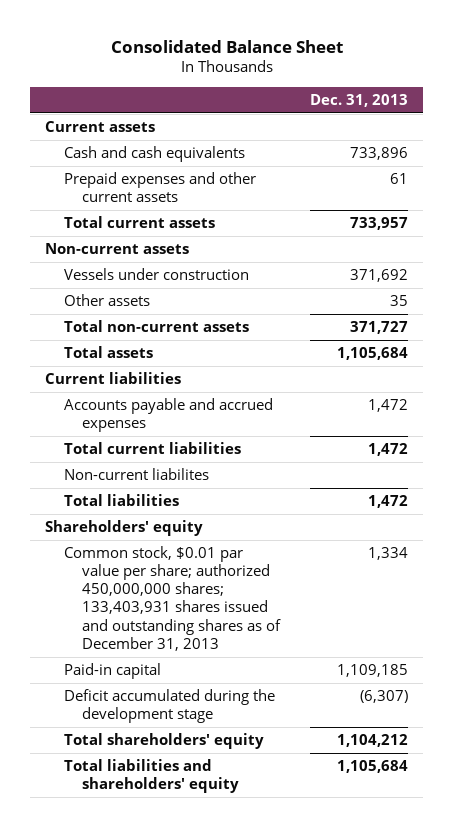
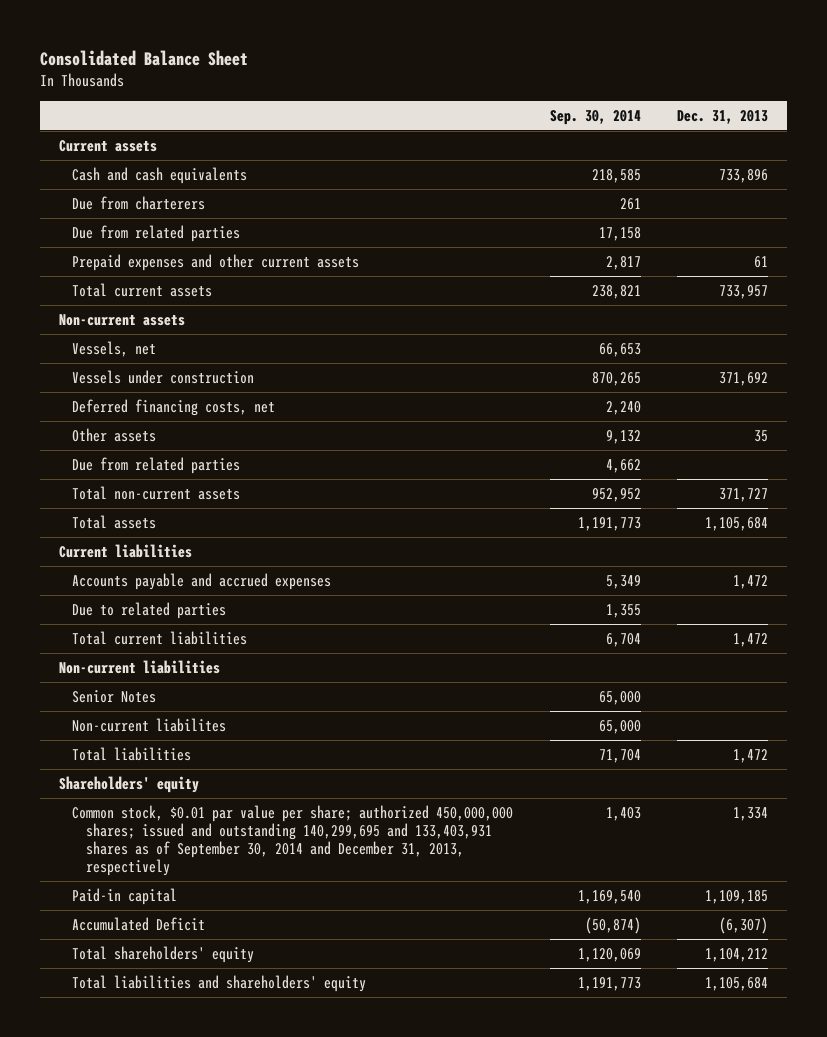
- | Dec. 31, 2013
+ | Sep. 30, 2014 | Dec. 31, 2013
+ Due from charterers | 261 |
+ Due from related parties | 17,158 |
+ Vessels, net | 66,653 |
+ Deferred financing costs, net | 2,240 |
+ Due from related parties | 4,662 |
+ Due to related parties | 1,355 |
+ Non-current liabilities
+ Senior Notes | 65,000 |
- Common stock, $0.01 par value per share; authorized 450,000,000 shares; 133,403,931 shares issued and outstanding shares as of December 31, 2013 | 1,334
+ Common stock, $0.01 par value per share; authorized 450,000,000 shares; issued and outstanding 140,299,695 and 133,403,931 shares as of September 30, 2014 and December 31, 2013, respectively | 1,403 | 1,334
- Deficit accumulated during the development stage | (6,307)
+ Accumulated Deficit | (50,874) | (6,307)

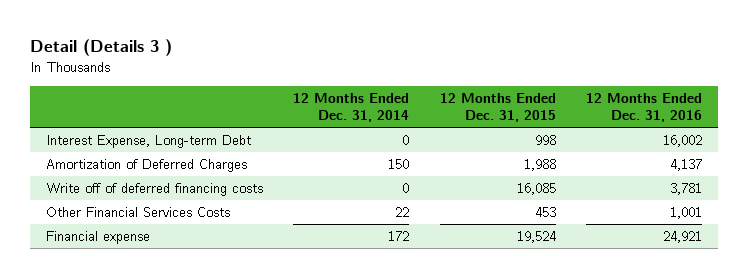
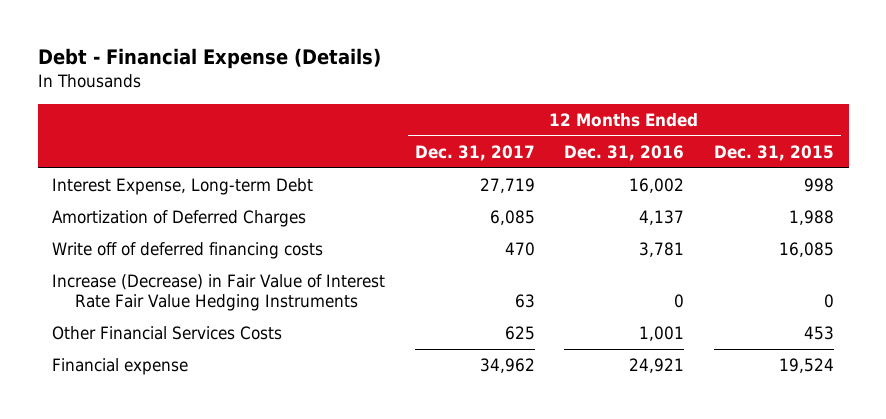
- Detail (Details 3 )
+ Debt - Financial Expense (Details)
- | 12 Months Ended Dec. 31, 2014 | 12 Months Ended Dec. 31, 2015 | 12 Months Ended Dec. 31, 2016
+ | 12 Months Ended Dec. 31, 2017 | 12 Months Ended Dec. 31, 2016 | 12 Months Ended Dec. 31, 2015
+ Increase (Decrease) in Fair Value of Interest Rate Fair Value Hedging Instruments | 63 | 0 | 0

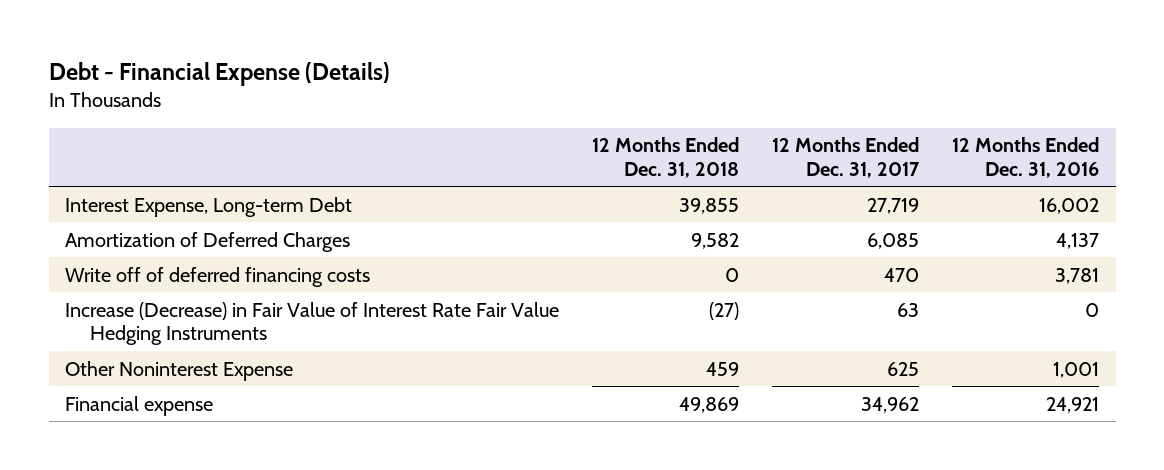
- | 12 Months Ended Dec. 31, 2017 | 12 Months Ended Dec. 31, 2016 | 12 Months Ended Dec. 31, 2015
+ | 12 Months Ended Dec. 31, 2018 | 12 Months Ended Dec. 31, 2017 | 12 Months Ended Dec. 31, 2016
- Other Financial Services Costs | 625 | 1,001 | 453
+ Other Noninterest Expense | 459 | 625 | 1,001

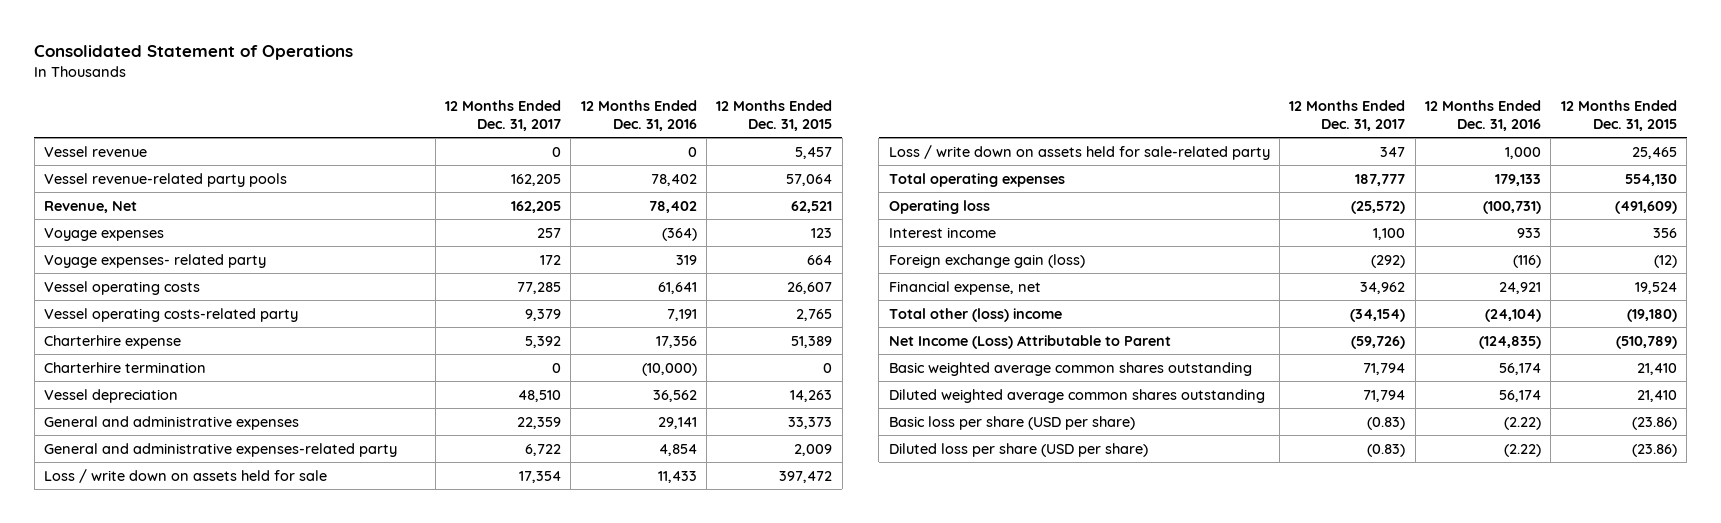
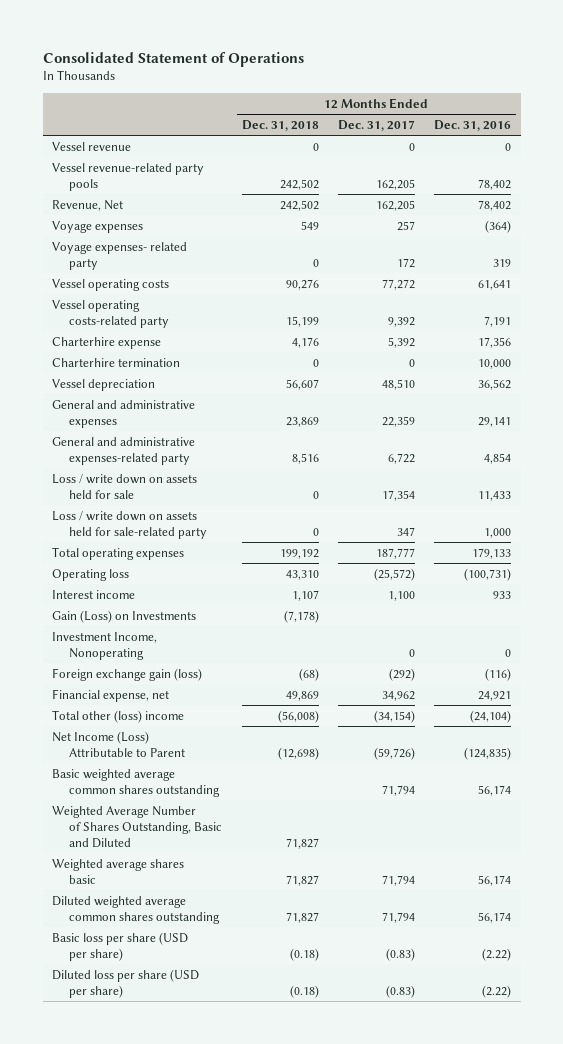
- | 12 Months Ended Dec. 31, 2017 | 12 Months Ended Dec. 31, 2016 | 12 Months Ended Dec. 31, 2015
+ | 12 Months Ended Dec. 31, 2018 | 12 Months Ended Dec. 31, 2017 | 12 Months Ended Dec. 31, 2016
- Vessel operating costs | 77,285 | 61,641 | 26,607
- Vessel operating costs-related party | 9,379 | 7,191 | 2,765
+ Vessel operating costs | 90,276 | 77,272 | 61,641
+ Vessel operating costs-related party | 15,199 | 9,392 | 7,191
- Charterhire termination | 0 | (10,000) | 0
+ Charterhire termination | 0 | 0 | 10,000
+ Gain (Loss) on Investments | (7,178) | |
+ Investment Income, Nonoperating | | 0 | 0
+ Weighted Average Number of Shares Outstanding, Basic and Diluted | 71,827 | |
+ Weighted average shares basic | 71,827 | 71,794 | 56,174

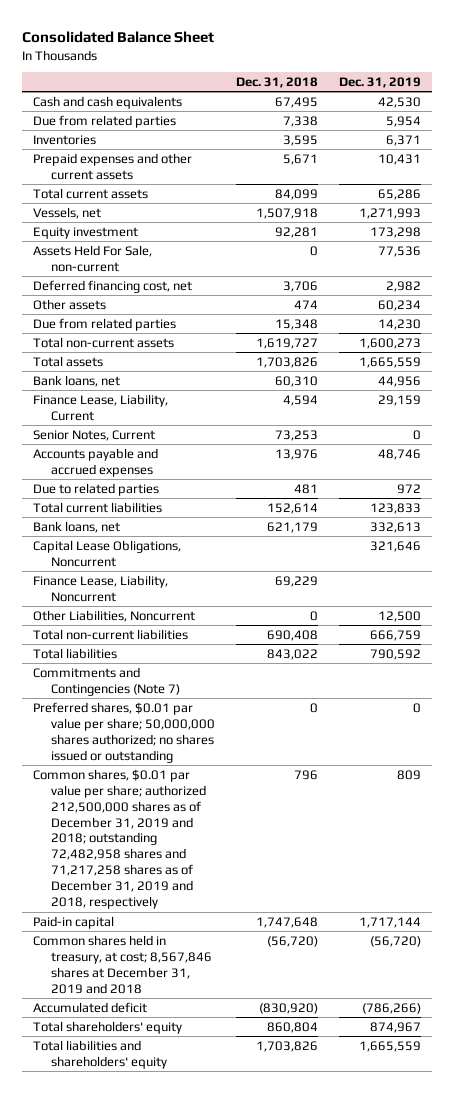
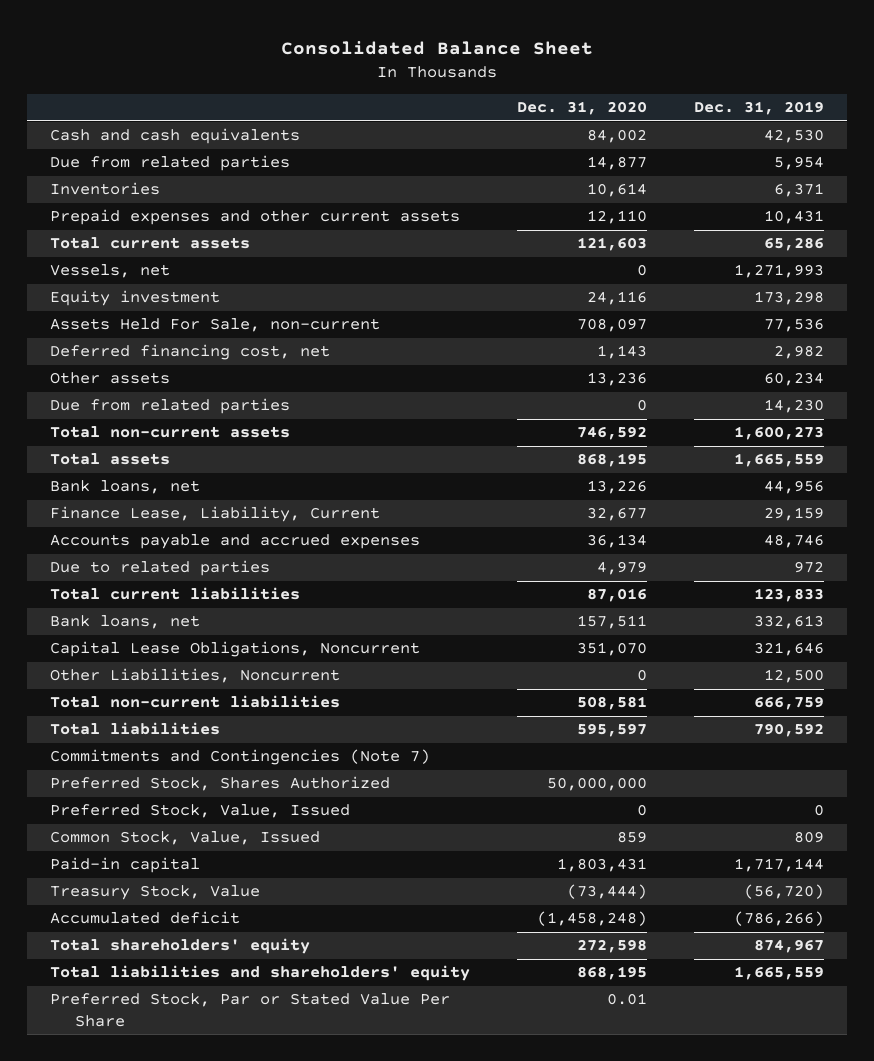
- | Dec. 31, 2018 | Dec. 31, 2019
+ | Dec. 31, 2020 | Dec. 31, 2019
- Senior Notes, Current | 73,253 | 0
- Finance Lease, Liability, Noncurrent | 69,229 |
- Preferred shares, $0.01 par value per share; 50,000,000 shares authorized; no shares issued or outstanding | 0 | 0
- Common shares, $0.01 par value per share; authorized 212,500,000 shares as of December 31, 2019 and 2018; outstanding 72,482,958 shares and 71,217,258 shares as of December 31, 2019 and 2018, respectively | 796 | 809
+ Preferred Stock, Shares Authorized | 50,000,000 |
+ Preferred Stock, Value, Issued | 0 | 0
+ Common Stock, Value, Issued | 859 | 809
- Common shares held in treasury, at cost; 8,567,846 shares at December 31, 2019 and 2018 | (56,720) | (56,720)
+ Treasury Stock, Value | (73,444) | (56,720)
+ Preferred Stock, Par or Stated Value Per Share | 0.01 |

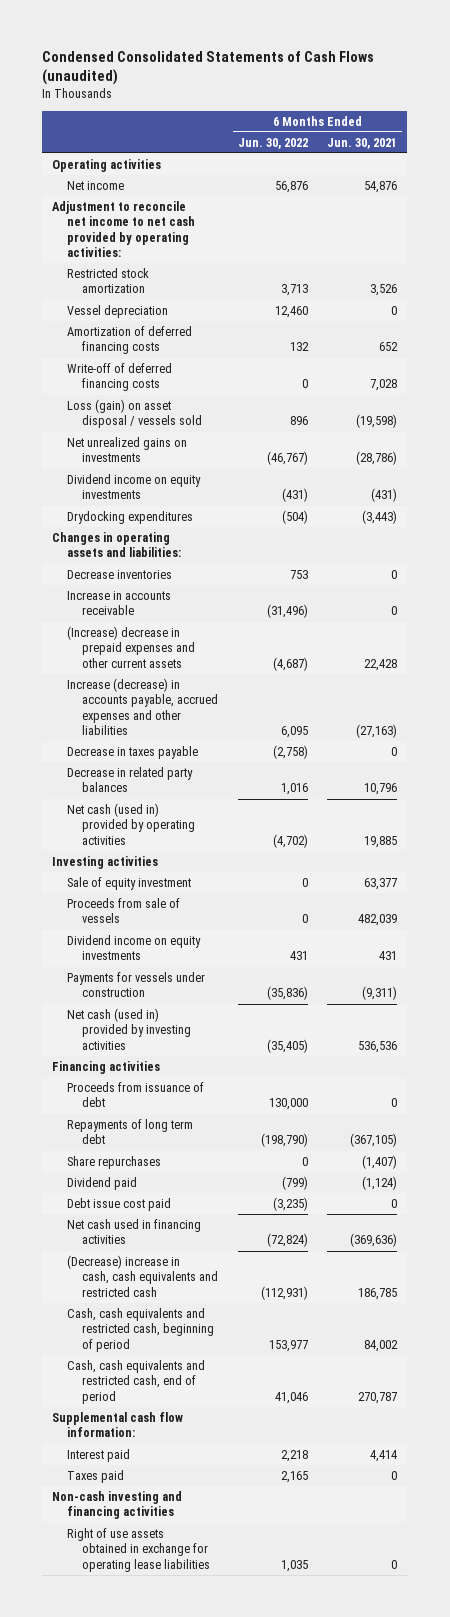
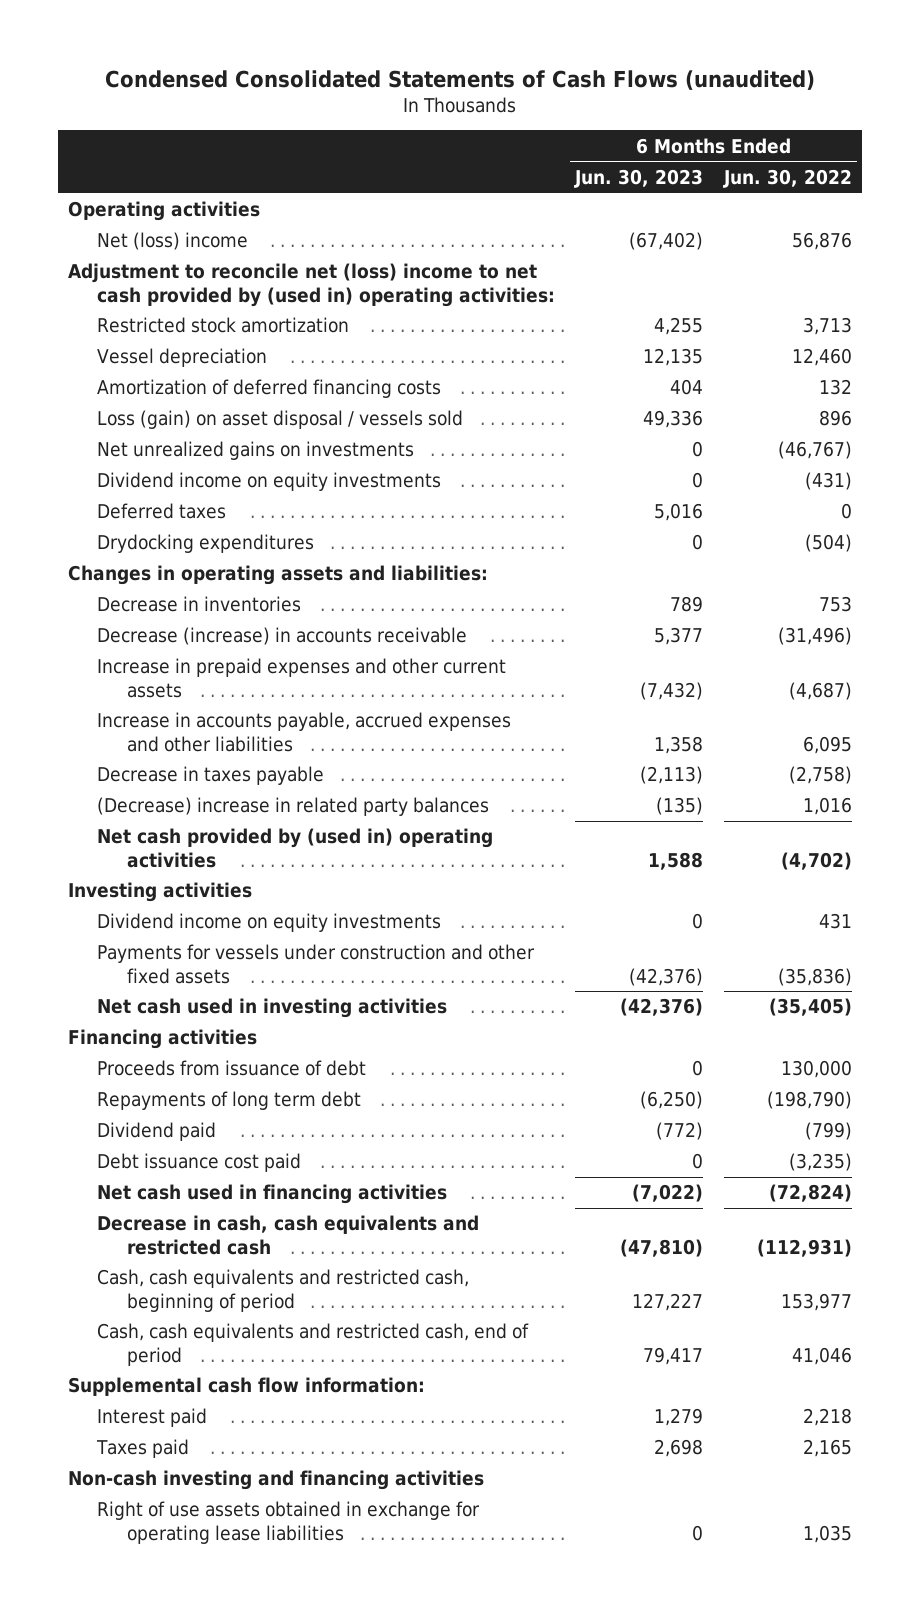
- | 6 Months Ended Jun. 30, 2022 | 6 Months Ended Jun. 30, 2021
+ | 6 Months Ended Jun. 30, 2023 | 6 Months Ended Jun. 30, 2022
- Net income | 56,876 | 54,876
- Adjustment to reconcile net income to net cash provided by operating activities:
+ Net (loss) income | (67,402) | 56,876
+ Adjustment to reconcile net (loss) income to net cash provided by (used in) operating activities:
- Write-off of deferred financing costs | 0 | 7,028
+ Deferred taxes | 5,016 | 0
- Decrease inventories | 753 | 0
- Increase in accounts receivable | (31,496) | 0
- (Increase) decrease in prepaid expenses and other current assets | (4,687) | 22,428
- Increase (decrease) in accounts payable, accrued expenses and other liabilities | 6,095 | (27,163)
+ Decrease in inventories | 789 | 753
+ Decrease (increase) in accounts receivable | 5,377 | (31,496)
+ Increase in prepaid expenses and other current assets | (7,432) | (4,687)
+ Increase in accounts payable, accrued expenses and other liabilities | 1,358 | 6,095
- Decrease in related party balances | 1,016 | 10,796
- Net cash (used in) provided by operating activities | (4,702) | 19,885
+ (Decrease) increase in related party balances | (135) | 1,016
+ Net cash provided by (used in) operating activities | 1,588 | (4,702)
- Sale of equity investment | 0 | 63,377
- Proceeds from sale of vessels | 0 | 482,039
- Payments for vessels under construction | (35,836) | (9,311)
- Net cash (used in) provided by investing activities | (35,405) | 536,536
+ Payments for vessels under construction and other fixed assets | (42,376) | (35,836)
+ Net cash used in investing activities | (42,376) | (35,405)
- Share repurchases | 0 | (1,407)
- Debt issue cost paid | (3,235) | 0
+ Debt issuance cost paid | 0 | (3,235)
- (Decrease) increase in cash, cash equivalents and restricted cash | (112,931) | 186,785
+ Decrease in cash, cash equivalents and restricted cash | (47,810) | (112,931)

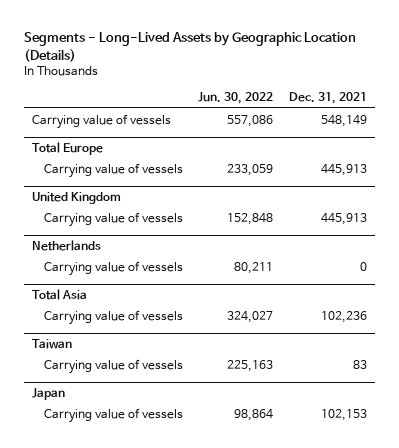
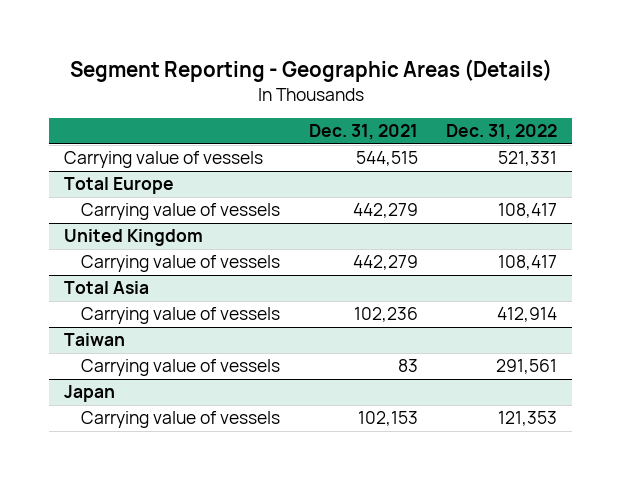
- Segments - Long-Lived Assets by Geographic Location (Details)
+ Segment Reporting - Geographic Areas (Details)
- | Jun. 30, 2022 | Dec. 31, 2021
+ | Dec. 31, 2021 | Dec. 31, 2022
- Carrying value of vessels | 557,086 | 548,149
+ Carrying value of vessels | 544,515 | 521,331
@ Total Europe
- Carrying value of vessels | 233,059 | 445,913
+ Carrying value of vessels | 442,279 | 108,417
@ United Kingdom
- Carrying value of vessels | 152,848 | 445,913
- Netherlands
- Carrying value of vessels | 80,211 | 0
@ United Kingdom
+ Carrying value of vessels | 442,279 | 108,417

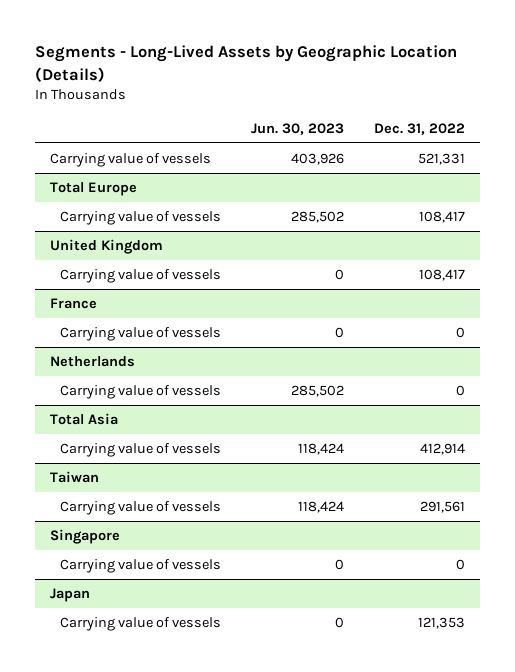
- Segment Reporting - Geographic Areas (Details)
+ Segments - Long-Lived Assets by Geographic Location (Details)
- | Dec. 31, 2021 | Dec. 31, 2022
+ | Jun. 30, 2023 | Dec. 31, 2022
+ France
+ Carrying value of vessels | 0 | 0
+ Netherlands
+ Carrying value of vessels | 285,502 | 0
+ Singapore
+ Carrying value of vessels | 0 | 0

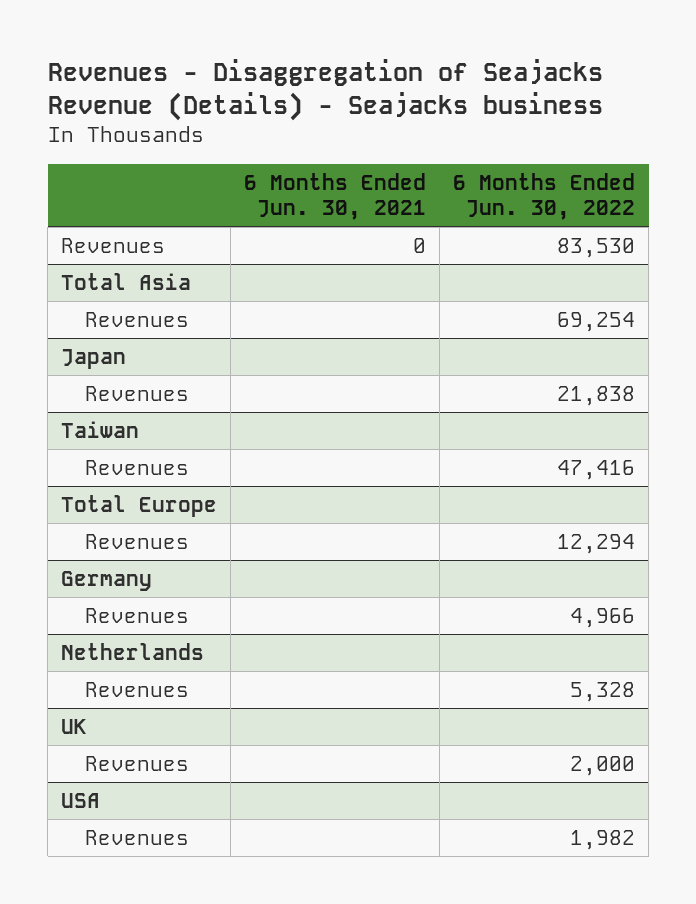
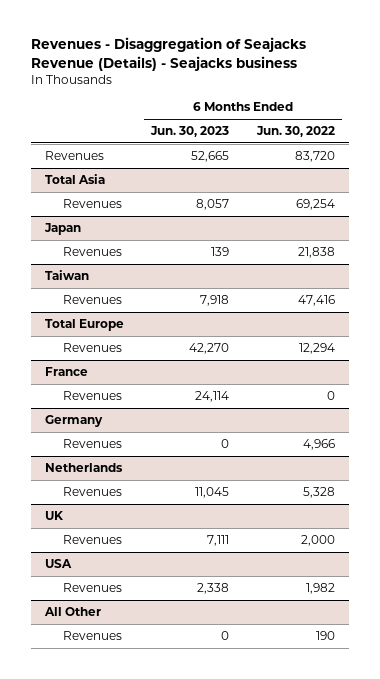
- | 6 Months Ended Jun. 30, 2021 | 6 Months Ended Jun. 30, 2022
+ | 6 Months Ended Jun. 30, 2023 | 6 Months Ended Jun. 30, 2022
- Revenues | 0 | 83,530
+ Revenues | 52,665 | 83,720
+ France
+ Revenues | 24,114 | 0
+ All Other
+ Revenues | 0 | 190

